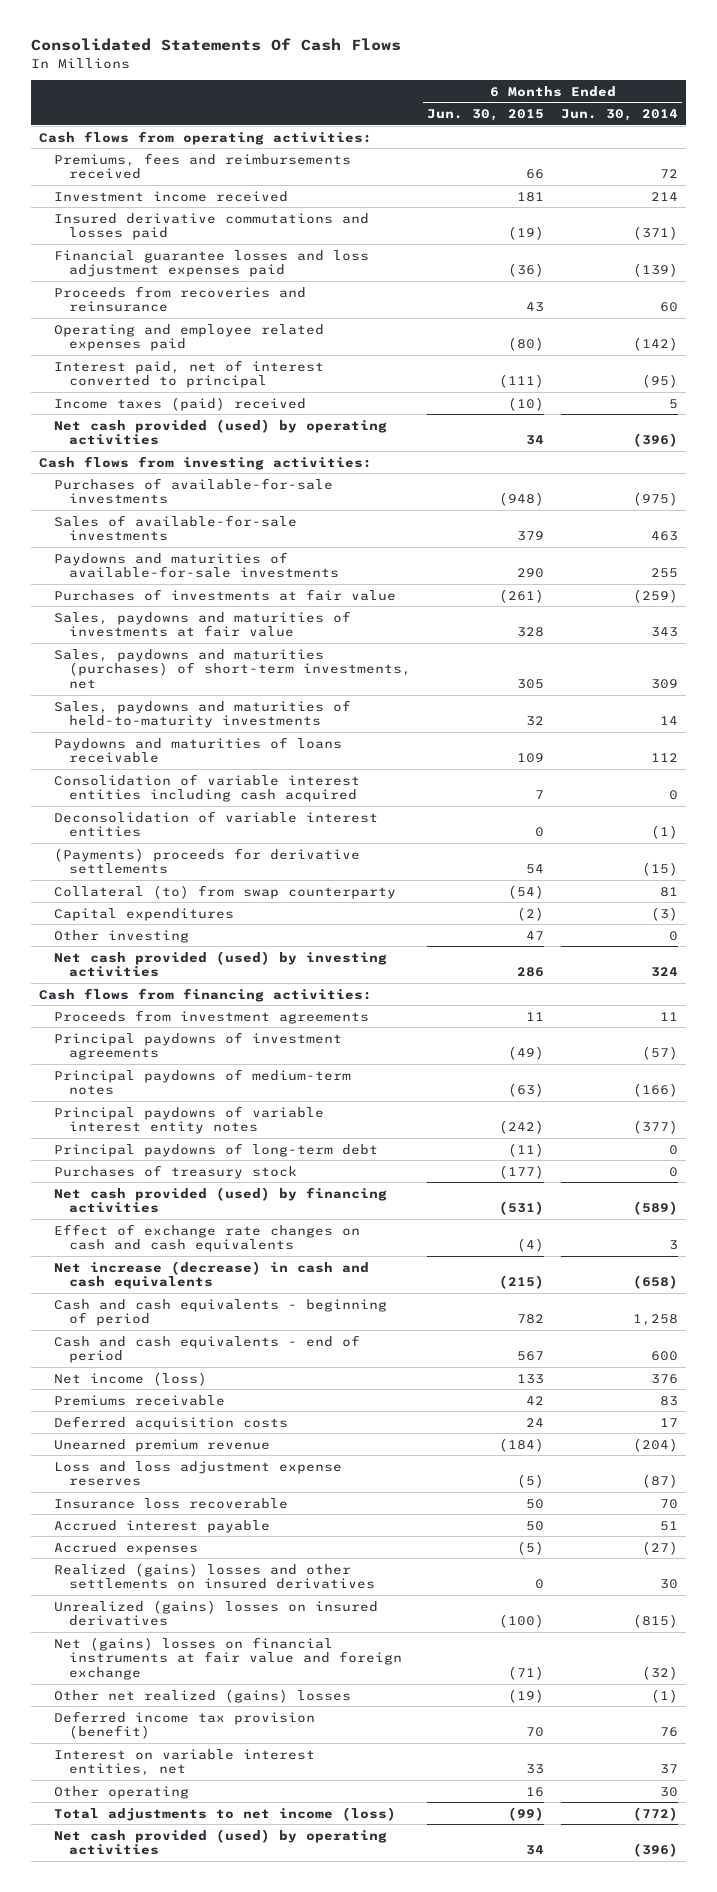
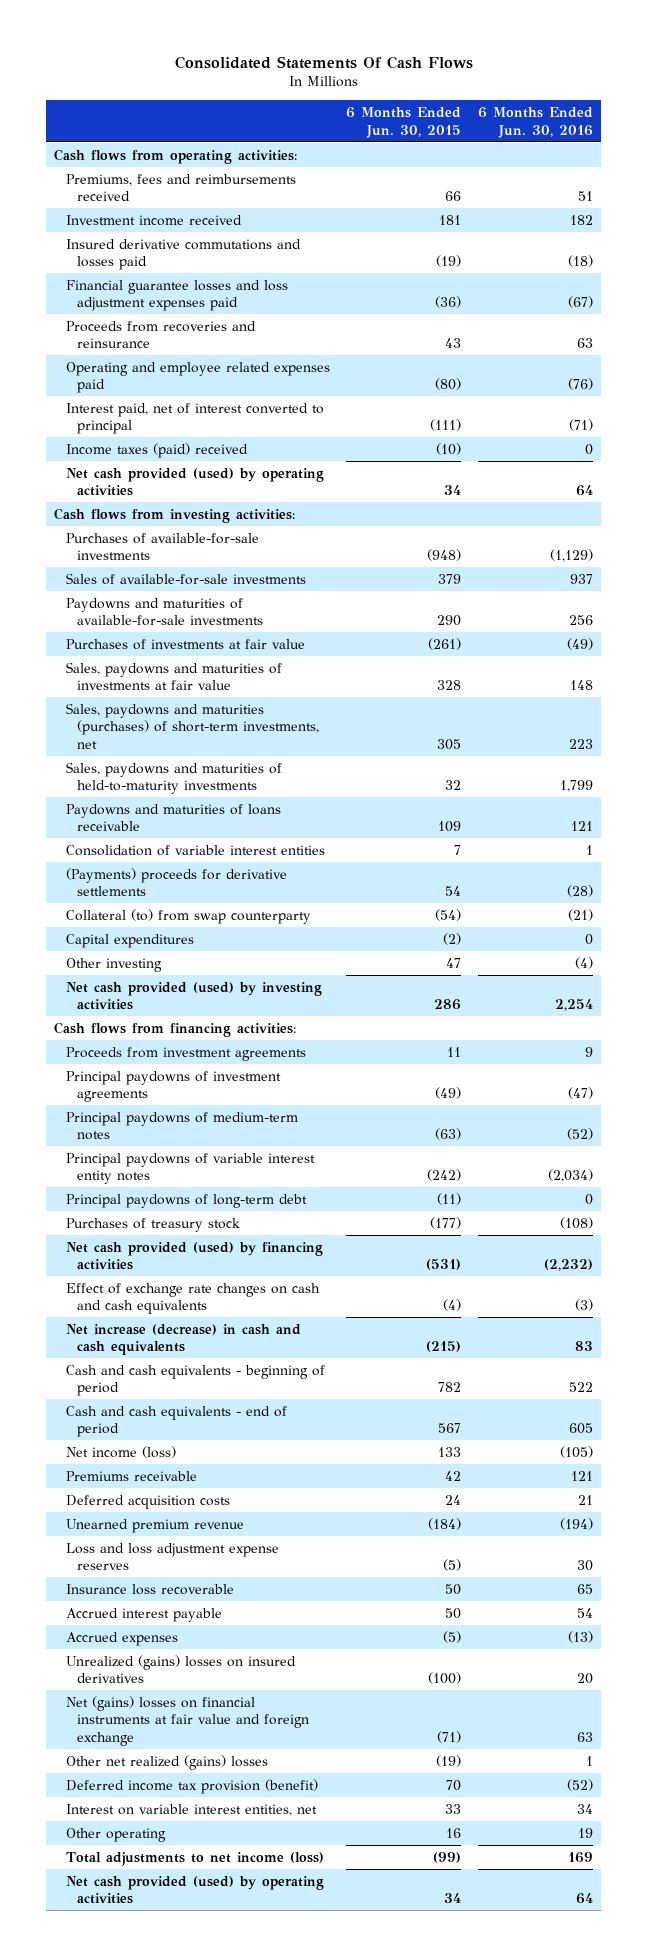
- | 6 Months Ended Jun. 30, 2015 | 6 Months Ended Jun. 30, 2014
+ | 6 Months Ended Jun. 30, 2015 | 6 Months Ended Jun. 30, 2016
- Consolidation of variable interest entities including cash acquired | 7 | 0
- Deconsolidation of variable interest entities | 0 | (1)
+ Consolidation of variable interest entities | 7 | 1
- Realized (gains) losses and other settlements on insured derivatives | 0 | 30

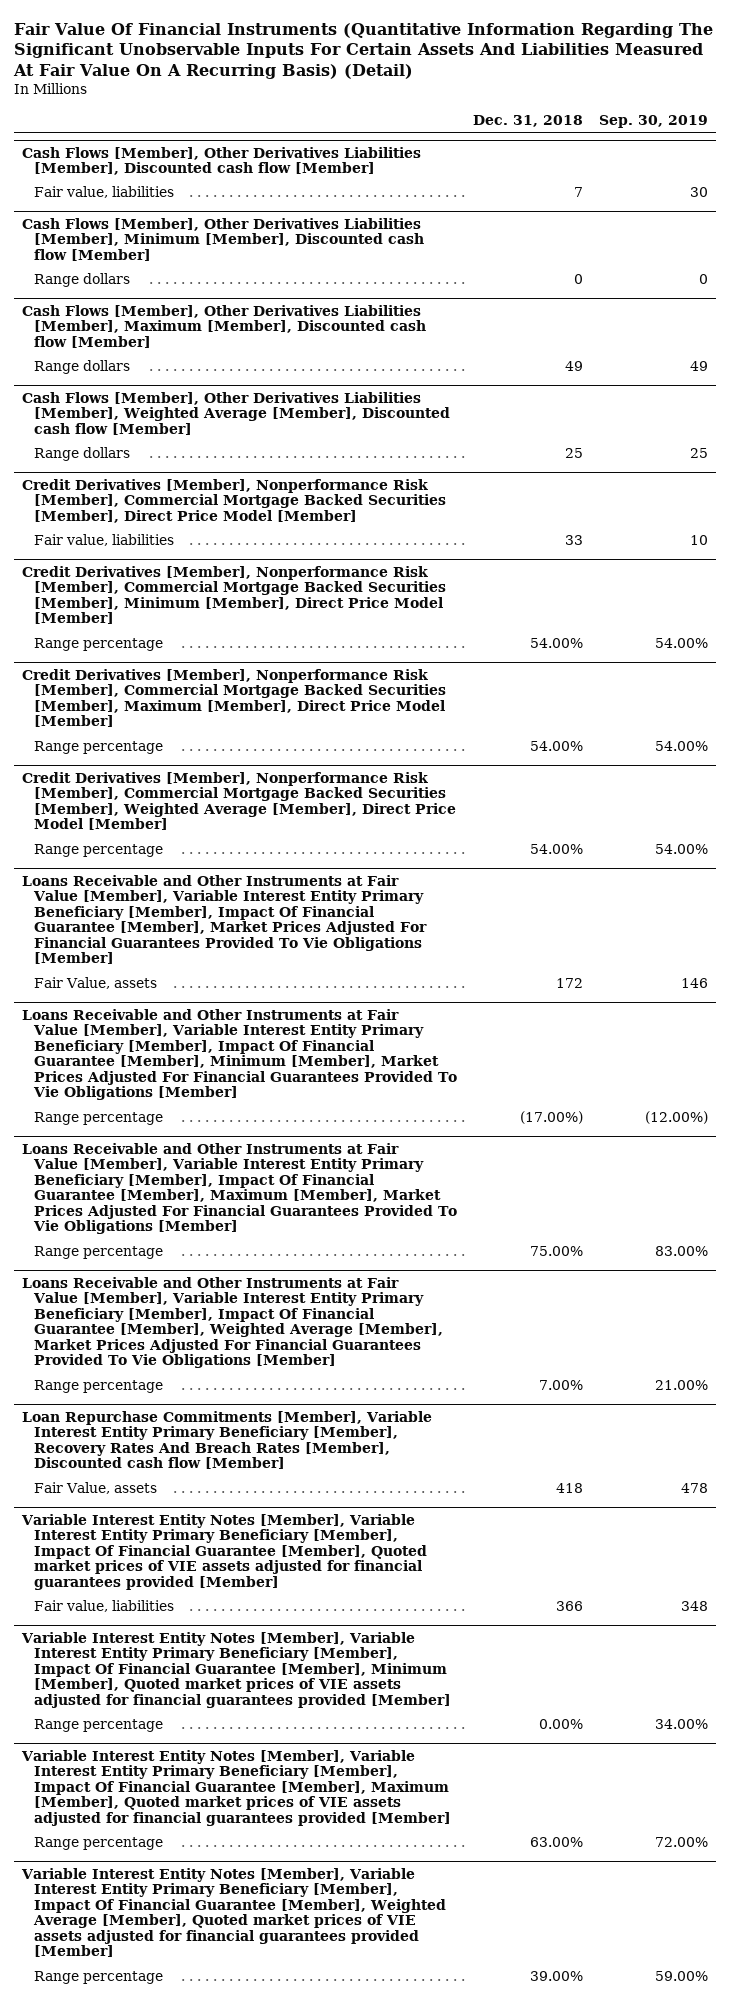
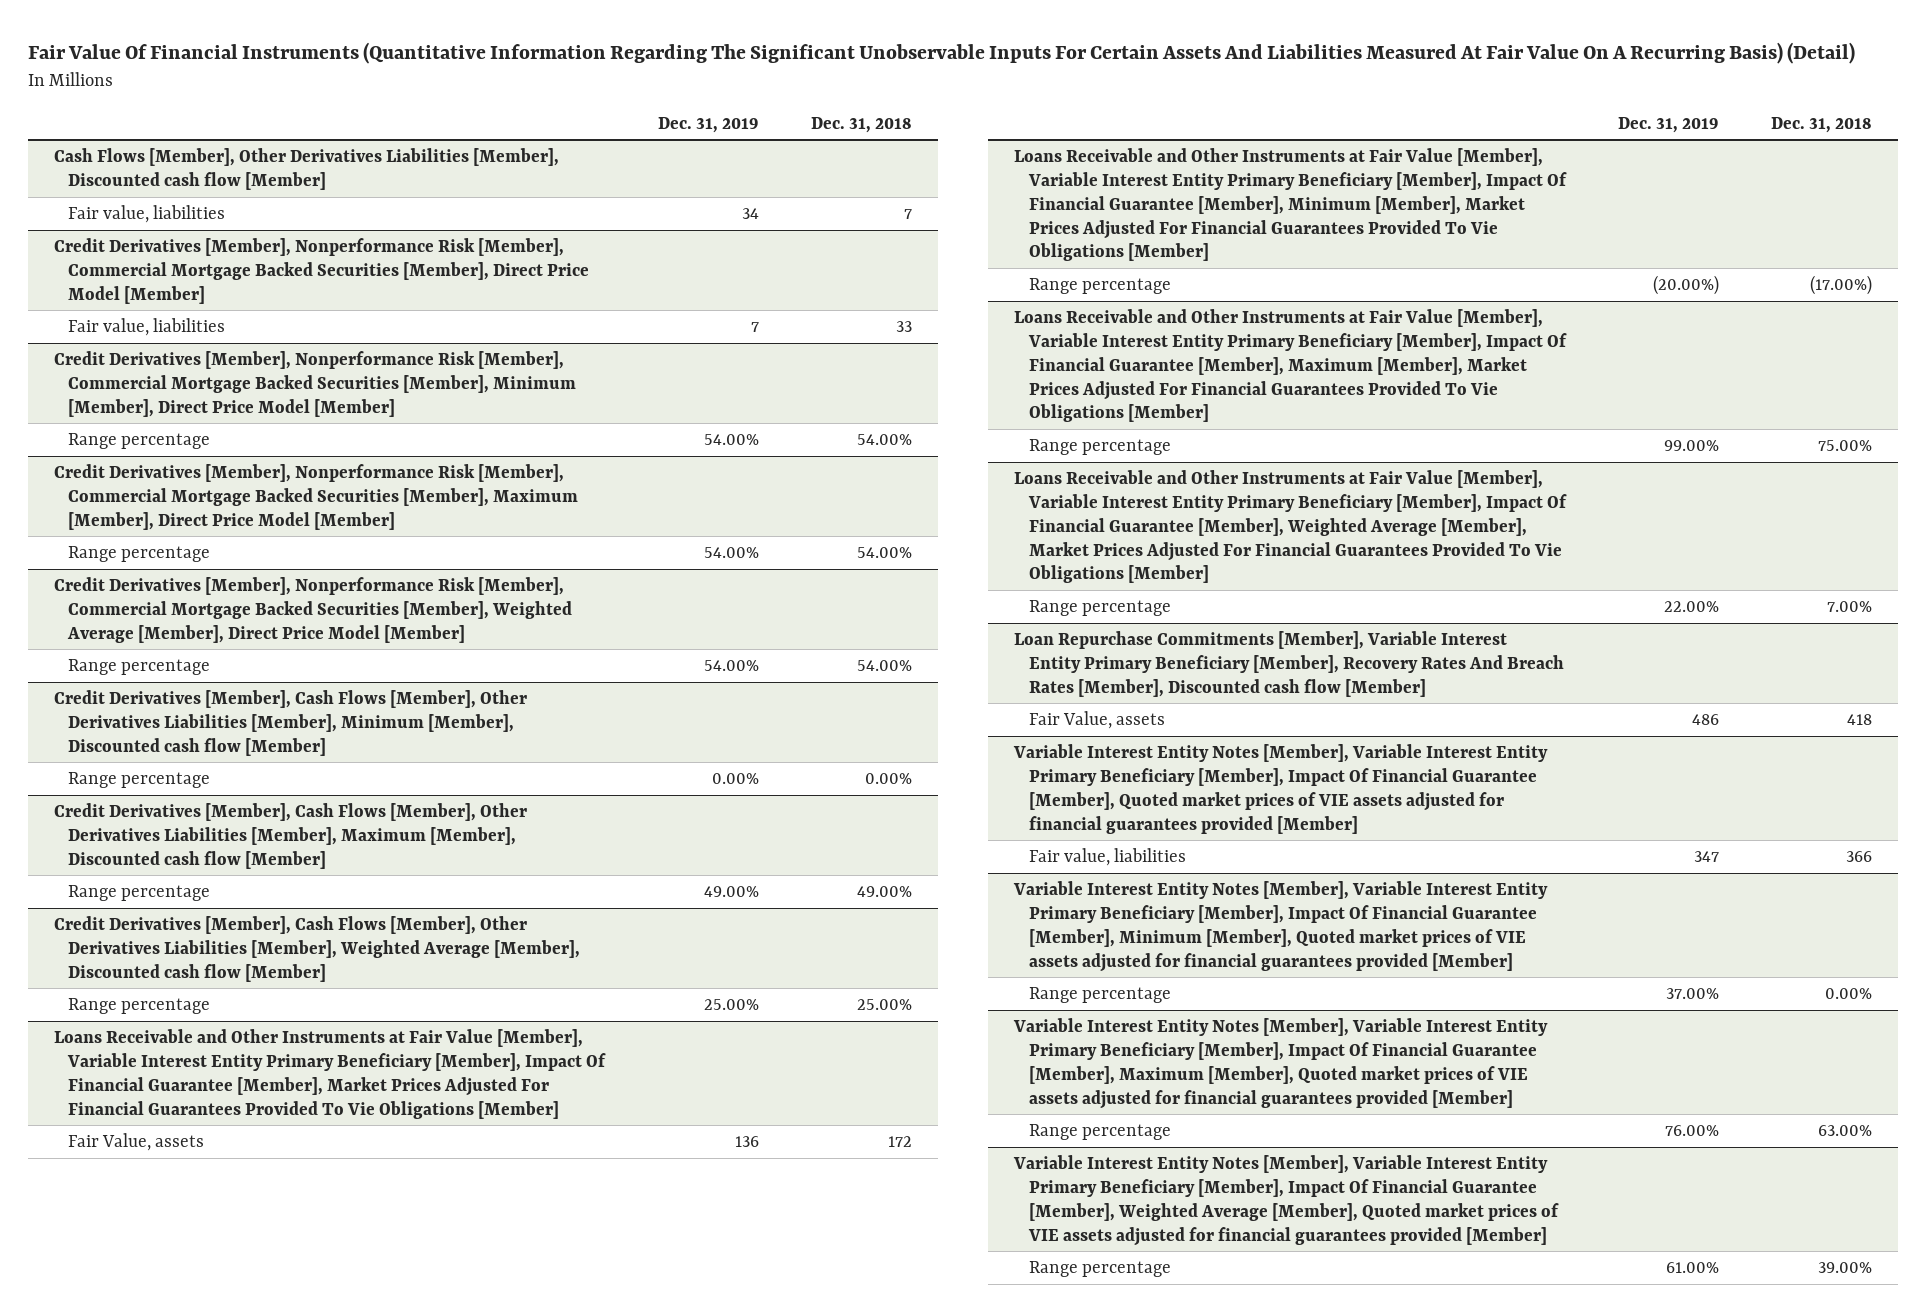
- | Dec. 31, 2018 | Sep. 30, 2019
+ | Dec. 31, 2019 | Dec. 31, 2018
- Cash Flows [Member], Other Derivatives Liabilities [Member], Minimum [Member], Discounted cash flow [Member]
- Range dollars | 0 | 0
- Cash Flows [Member], Other Derivatives Liabilities [Member], Maximum [Member], Discounted cash flow [Member]
- Range dollars | 49 | 49
- Cash Flows [Member], Other Derivatives Liabilities [Member], Weighted Average [Member], Discounted cash flow [Member]
- Range dollars | 25 | 25
+ Credit Derivatives [Member], Cash Flows [Member], Other Derivatives Liabilities [Member], Minimum [Member], Discounted cash flow [Member]
+ Range percentage | 0.00% | 0.00%
+ Credit Derivatives [Member], Cash Flows [Member], Other Derivatives Liabilities [Member], Maximum [Member], Discounted cash flow [Member]
+ Range percentage | 49.00% | 49.00%
+ Credit Derivatives [Member], Cash Flows [Member], Other Derivatives Liabilities [Member], Weighted Average [Member], Discounted cash flow [Member]
+ Range percentage | 25.00% | 25.00%

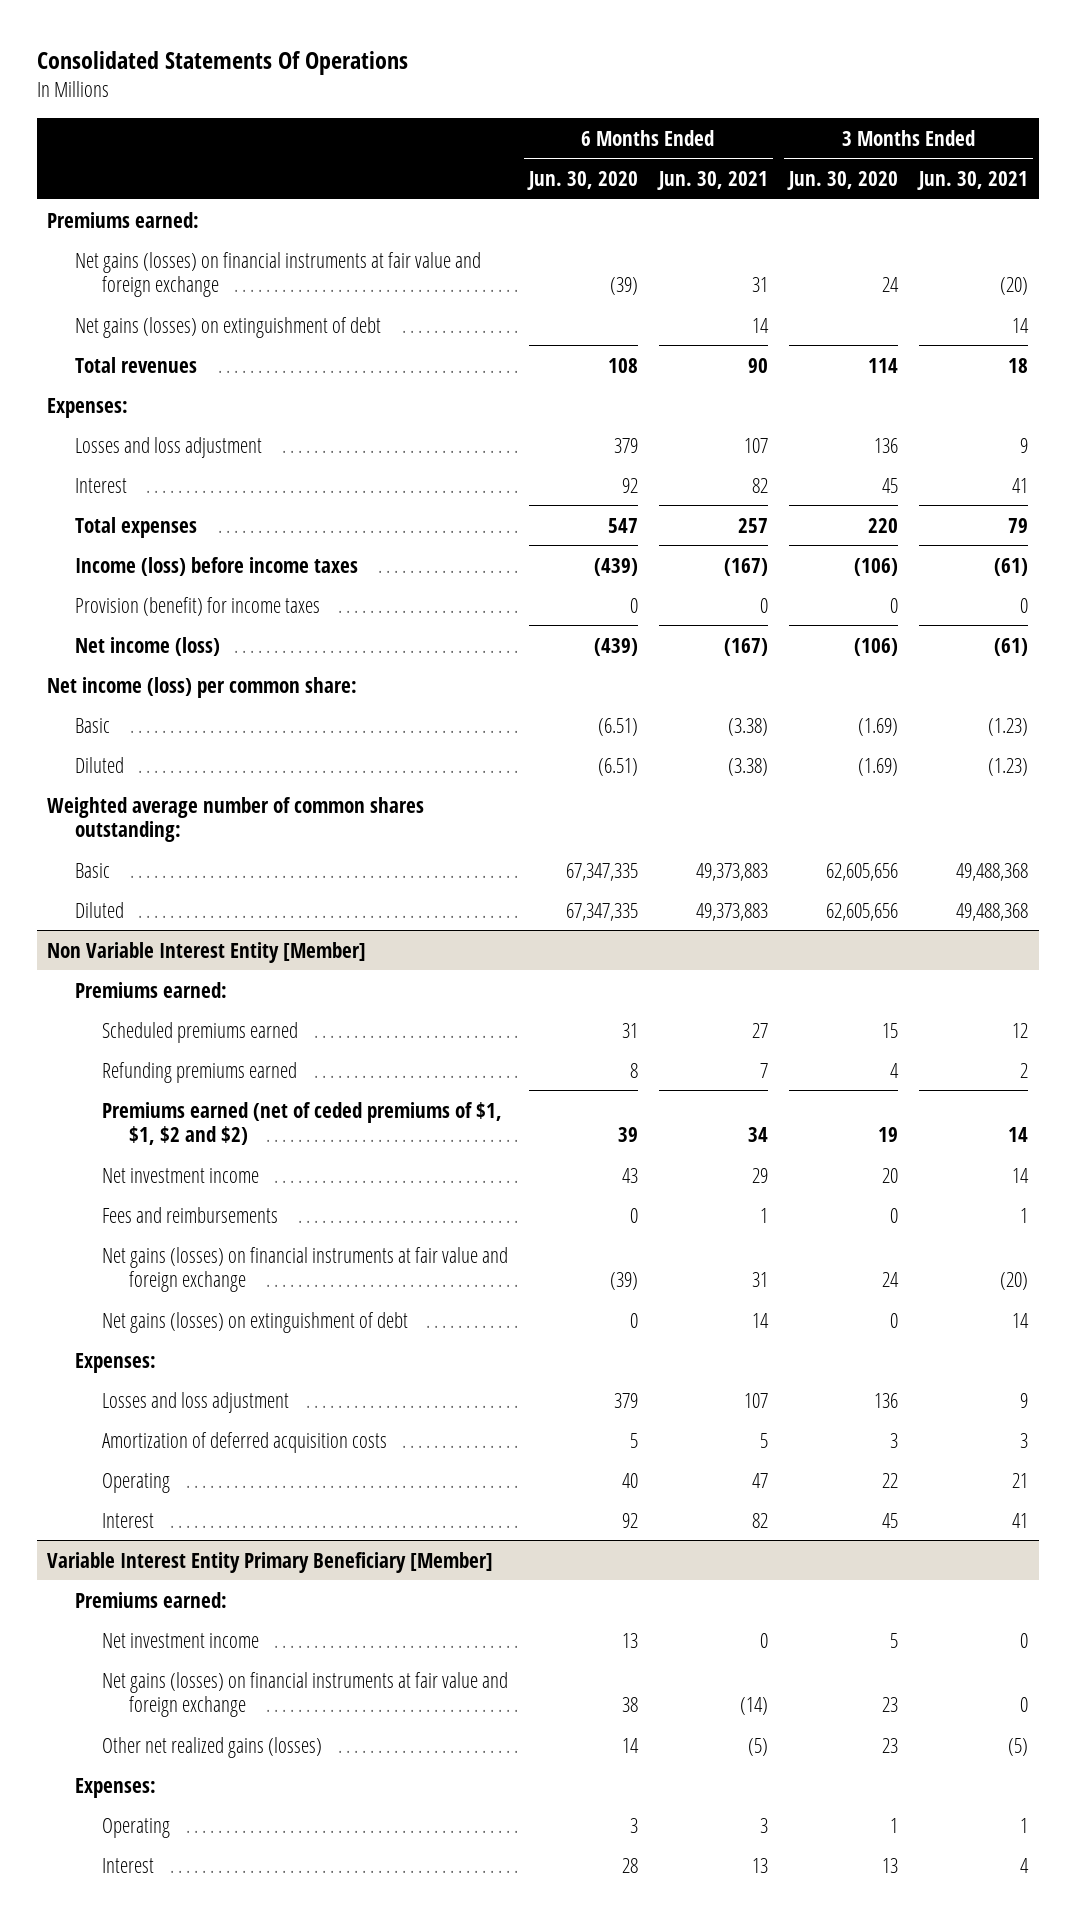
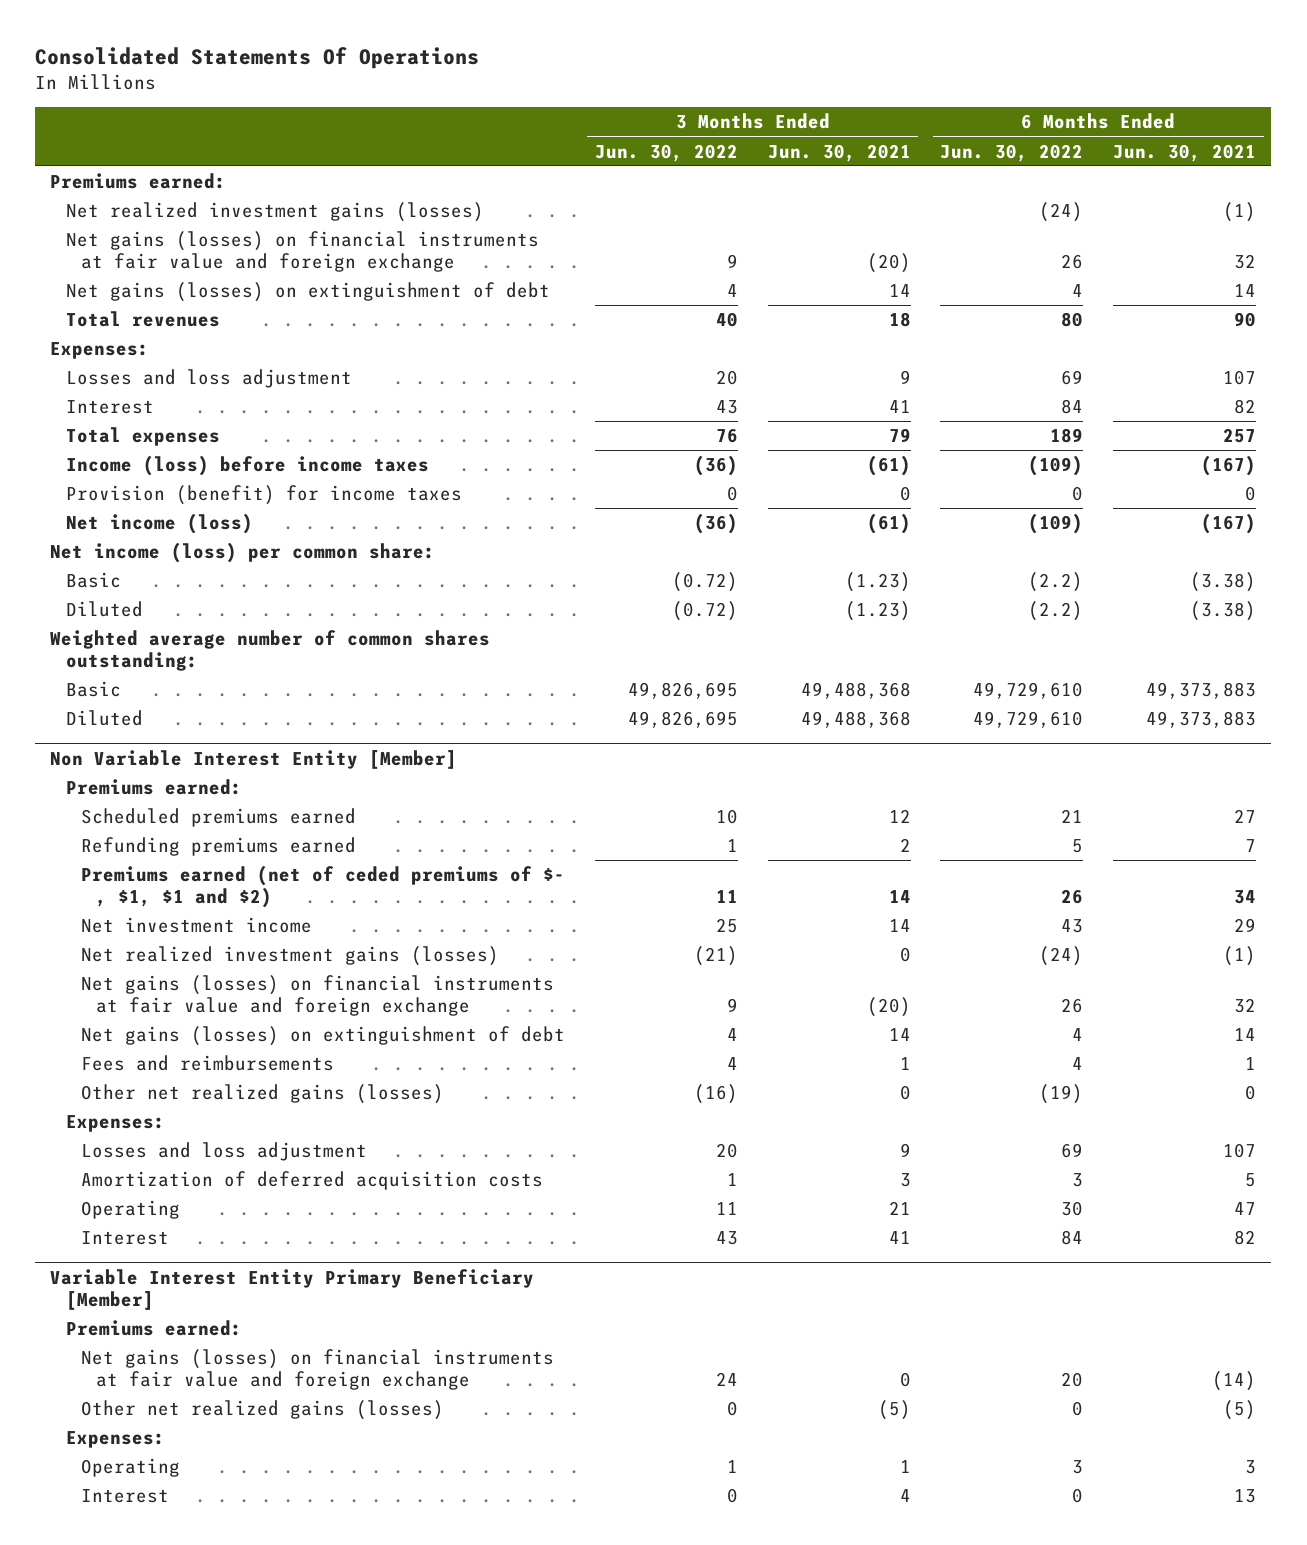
- | 6 Months Ended Jun. 30, 2020 | 6 Months Ended Jun. 30, 2021 | 3 Months Ended Jun. 30, 2020 | 3 Months Ended Jun. 30, 2021
+ | 3 Months Ended Jun. 30, 2022 | 3 Months Ended Jun. 30, 2021 | 6 Months Ended Jun. 30, 2022 | 6 Months Ended Jun. 30, 2021
- Net gains (losses) on financial instruments at fair value and foreign exchange | (39) | 31 | 24 | (20)
+ Net realized investment gains (losses) | | | (24) | (1)
+ Net gains (losses) on financial instruments at fair value and foreign exchange | 9 | (20) | 26 | 32
@ Non Variable Interest Entity [Member]
- Premiums earned (net of ceded premiums of $1, $1, $2 and $2) | 39 | 34 | 19 | 14
+ Premiums earned (net of ceded premiums of $- , $1, $1 and $2) | 11 | 14 | 26 | 34
- Net gains (losses) on financial instruments at fair value and foreign exchange | (39) | 31 | 24 | (20)
+ Net realized investment gains (losses) | (21) | 0 | (24) | (1)
+ Net gains (losses) on financial instruments at fair value and foreign exchange | 9 | (20) | 26 | 32
moved down: Fees and reimbursements | 4 | 1 | 4 | 1
+ Other net realized gains (losses) | (16) | 0 | (19) | 0
@ Variable Interest Entity Primary Beneficiary [Member]
- Net investment income | 13 | 0 | 5 | 0

